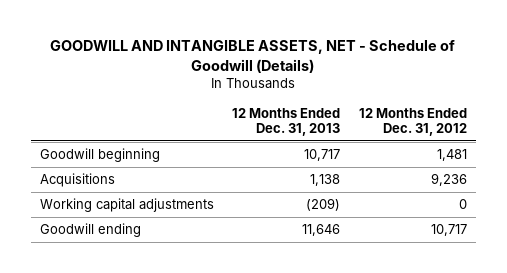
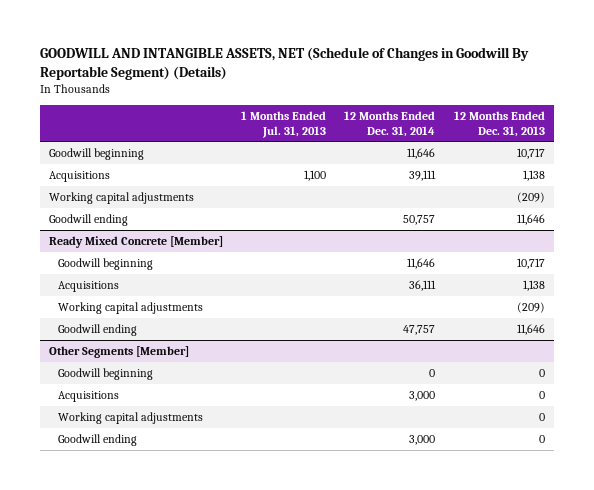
- GOODWILL AND INTANGIBLE ASSETS, NET - Schedule of Goodwill (Details)
+ GOODWILL AND INTANGIBLE ASSETS, NET (Schedule of Changes in Goodwill By Reportable Segment) (Details)
- | 12 Months Ended Dec. 31, 2013 | 12 Months Ended Dec. 31, 2012
+ | 1 Months Ended Jul. 31, 2013 | 12 Months Ended Dec. 31, 2014 | 12 Months Ended Dec. 31, 2013
+ Ready Mixed Concrete [Member]
+ Goodwill beginning | | 11,646 | 10,717
+ Acquisitions | | 36,111 | 1,138
+ Working capital adjustments | | | (209)
+ Goodwill ending | | 47,757 | 11,646
+ Other Segments [Member]
+ Goodwill beginning | | 0 | 0
+ Acquisitions | | 3,000 | 0
+ Working capital adjustments | | | 0
+ Goodwill ending | | 3,000 | 0

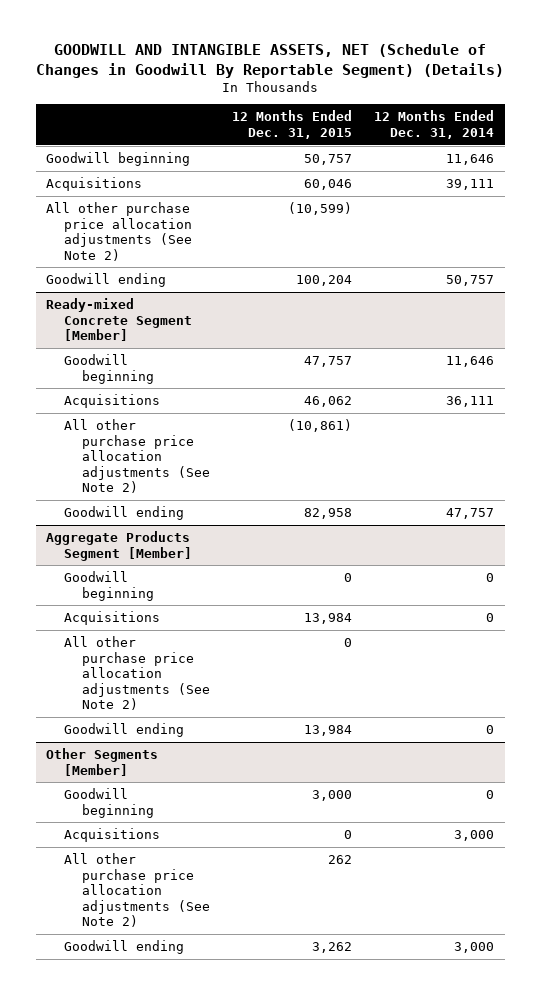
- | 1 Months Ended Jul. 31, 2013 | 12 Months Ended Dec. 31, 2014 | 12 Months Ended Dec. 31, 2013
+ | 12 Months Ended Dec. 31, 2015 | 12 Months Ended Dec. 31, 2014
- Working capital adjustments | | | (209)
+ All other purchase price allocation adjustments (See Note 2) | (10,599) |
- Ready Mixed Concrete [Member]
+ Ready-mixed Concrete Segment [Member]
- Working capital adjustments | | | (209)
+ All other purchase price allocation adjustments (See Note 2) | (10,861) |
+ Aggregate Products Segment [Member]
+ Goodwill beginning | 0 | 0
+ Acquisitions | 13,984 | 0
+ All other purchase price allocation adjustments (See Note 2) | 0 |
+ Goodwill ending | 13,984 | 0
@ Other Segments [Member]
- Working capital adjustments | | | 0
+ All other purchase price allocation adjustments (See Note 2) | 262 |

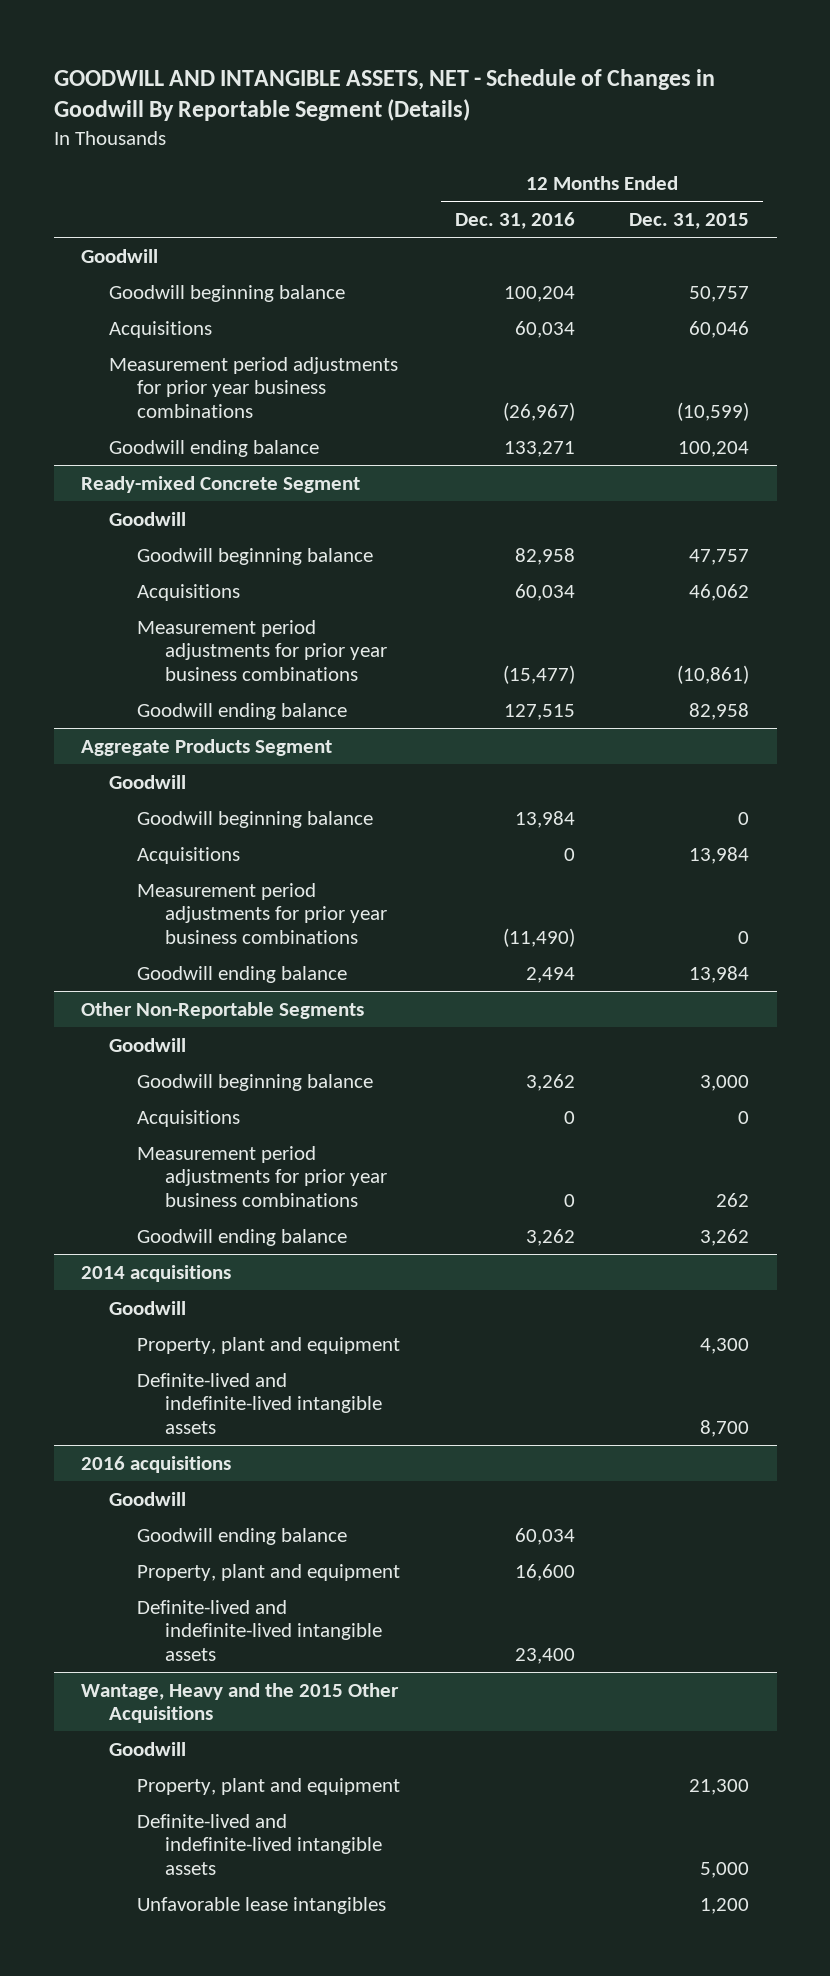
- GOODWILL AND INTANGIBLE ASSETS, NET (Schedule of Changes in Goodwill By Reportable Segment) (Details)
+ GOODWILL AND INTANGIBLE ASSETS, NET - Schedule of Changes in Goodwill By Reportable Segment (Details)
- | 12 Months Ended Dec. 31, 2015 | 12 Months Ended Dec. 31, 2014
+ | 12 Months Ended Dec. 31, 2016 | 12 Months Ended Dec. 31, 2015
- Goodwill beginning | 50,757 | 11,646
+ Goodwill
+ Goodwill beginning balance | 100,204 | 50,757
- All other purchase price allocation adjustments (See Note 2) | (10,599) |
- Goodwill ending | 100,204 | 50,757
- Ready-mixed Concrete Segment [Member]
- Goodwill beginning | 47,757 | 11,646
+ Measurement period adjustments for prior year business combinations | (26,967) | (10,599)
+ Goodwill ending balance | 133,271 | 100,204
+ Ready-mixed Concrete Segment
+ Goodwill
+ Goodwill beginning balance | 82,958 | 47,757
- All other purchase price allocation adjustments (See Note 2) | (10,861) |
- Goodwill ending | 82,958 | 47,757
- Aggregate Products Segment [Member]
- Goodwill beginning | 0 | 0
+ Measurement period adjustments for prior year business combinations | (15,477) | (10,861)
+ Goodwill ending balance | 127,515 | 82,958
+ Aggregate Products Segment
+ Goodwill
+ Goodwill beginning balance | 13,984 | 0
- All other purchase price allocation adjustments (See Note 2) | 0 |
- Goodwill ending | 13,984 | 0
- Other Segments [Member]
- Goodwill beginning | 3,000 | 0
+ Measurement period adjustments for prior year business combinations | (11,490) | 0
+ Goodwill ending balance | 2,494 | 13,984
+ Other Non-Reportable Segments
+ Goodwill
+ Goodwill beginning balance | 3,262 | 3,000
- All other purchase price allocation adjustments (See Note 2) | 262 |
- Goodwill ending | 3,262 | 3,000
+ Measurement period adjustments for prior year business combinations | 0 | 262
+ Goodwill ending balance | 3,262 | 3,262
+ 2014 acquisitions
+ Goodwill
+ Property, plant and equipment | | 4,300
+ Definite-lived and indefinite-lived intangible assets | | 8,700
+ 2016 acquisitions
+ Goodwill
+ Goodwill ending balance | 60,034 |
+ Property, plant and equipment | 16,600 |
+ Definite-lived and indefinite-lived intangible assets | 23,400 |
+ Wantage, Heavy and the 2015 Other Acquisitions
+ Goodwill
+ Property, plant and equipment | | 21,300
+ Definite-lived and indefinite-lived intangible assets | | 5,000
+ Unfavorable lease intangibles | | 1,200

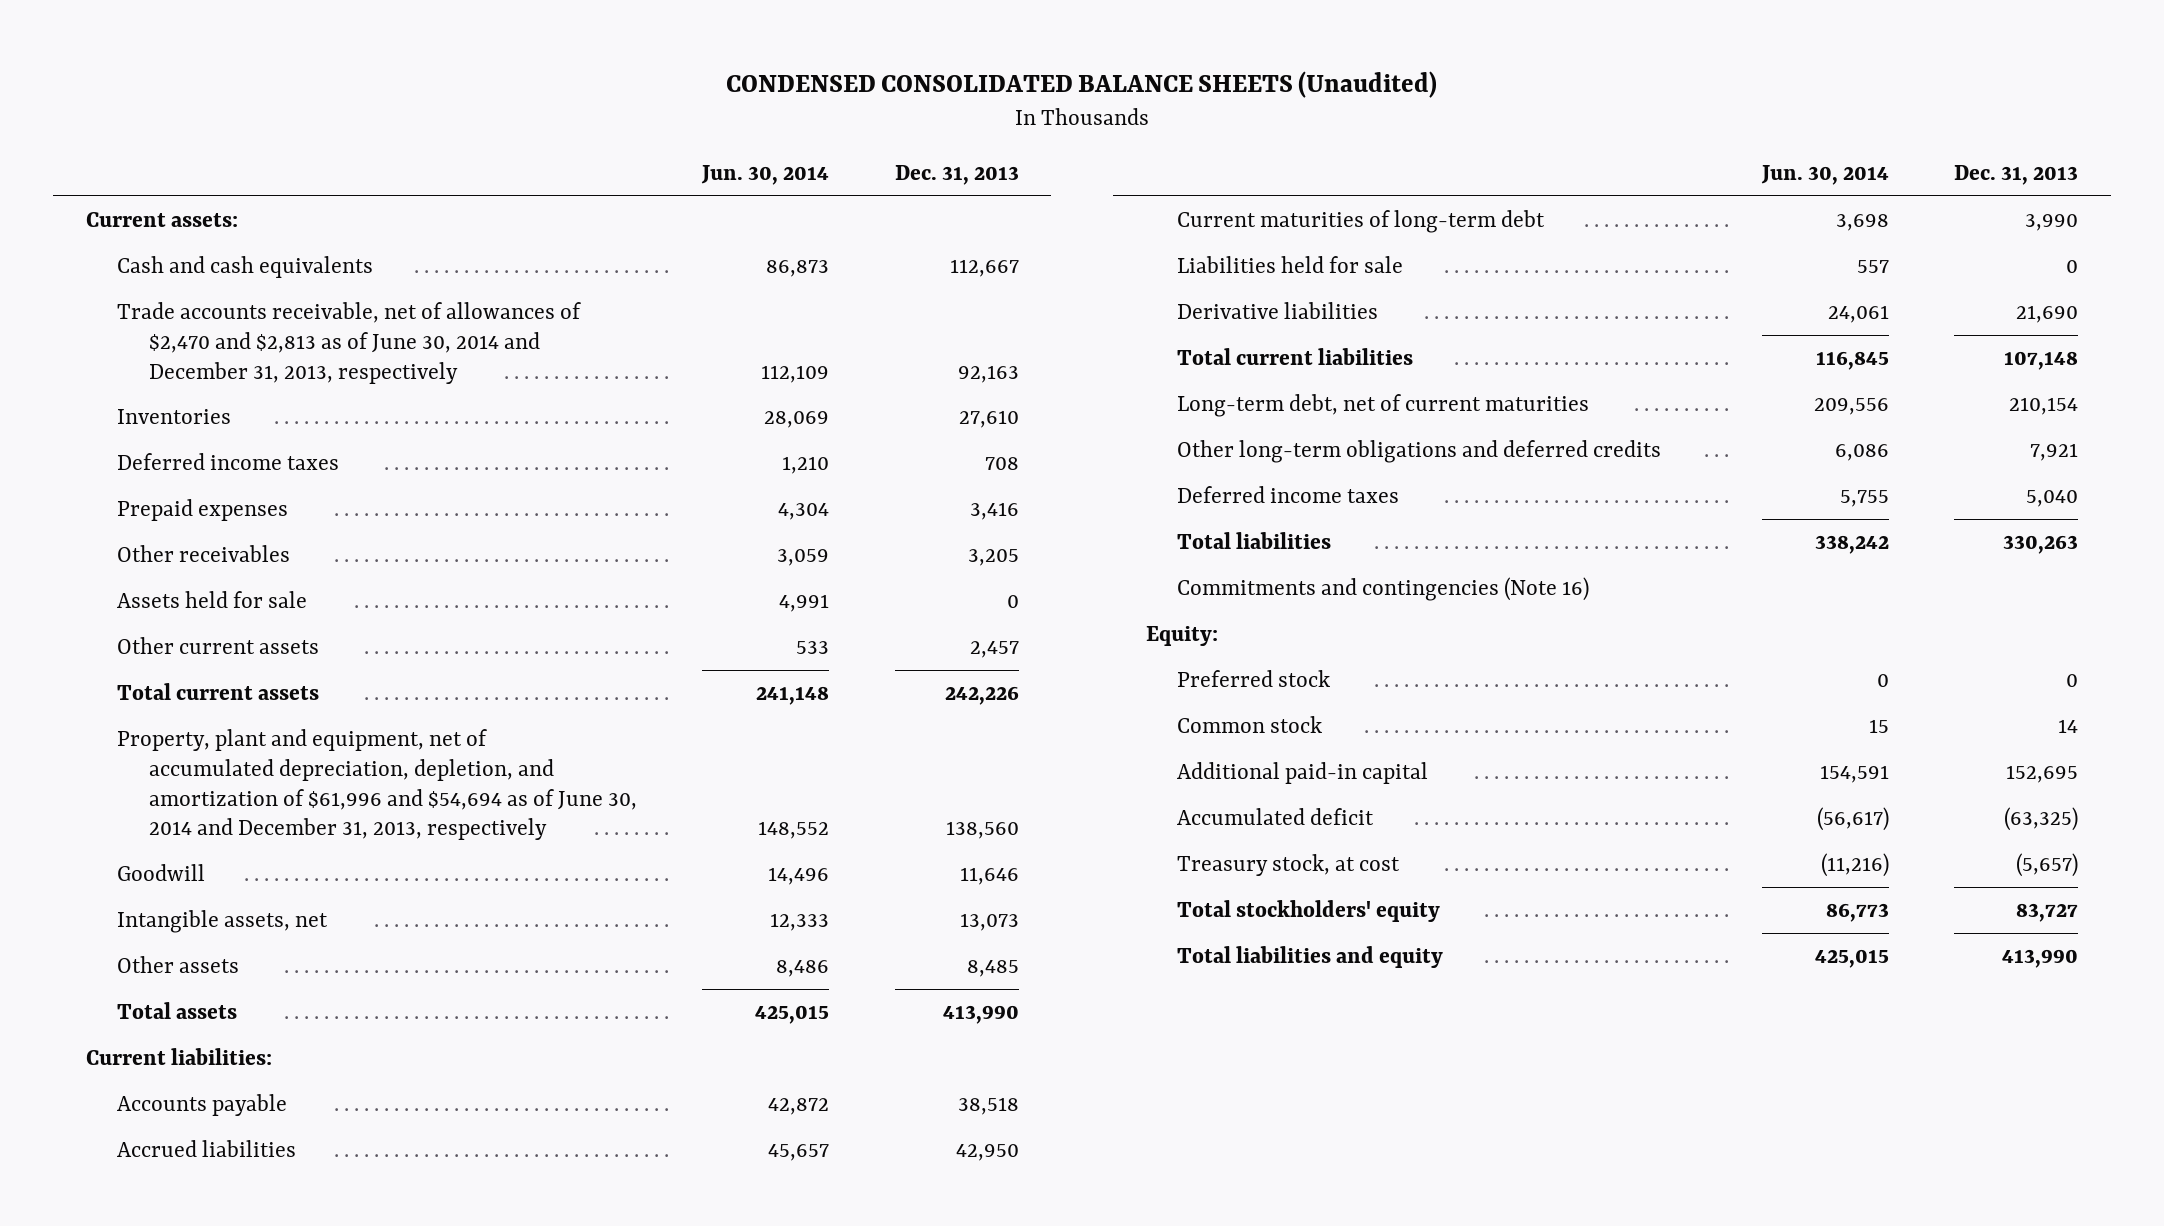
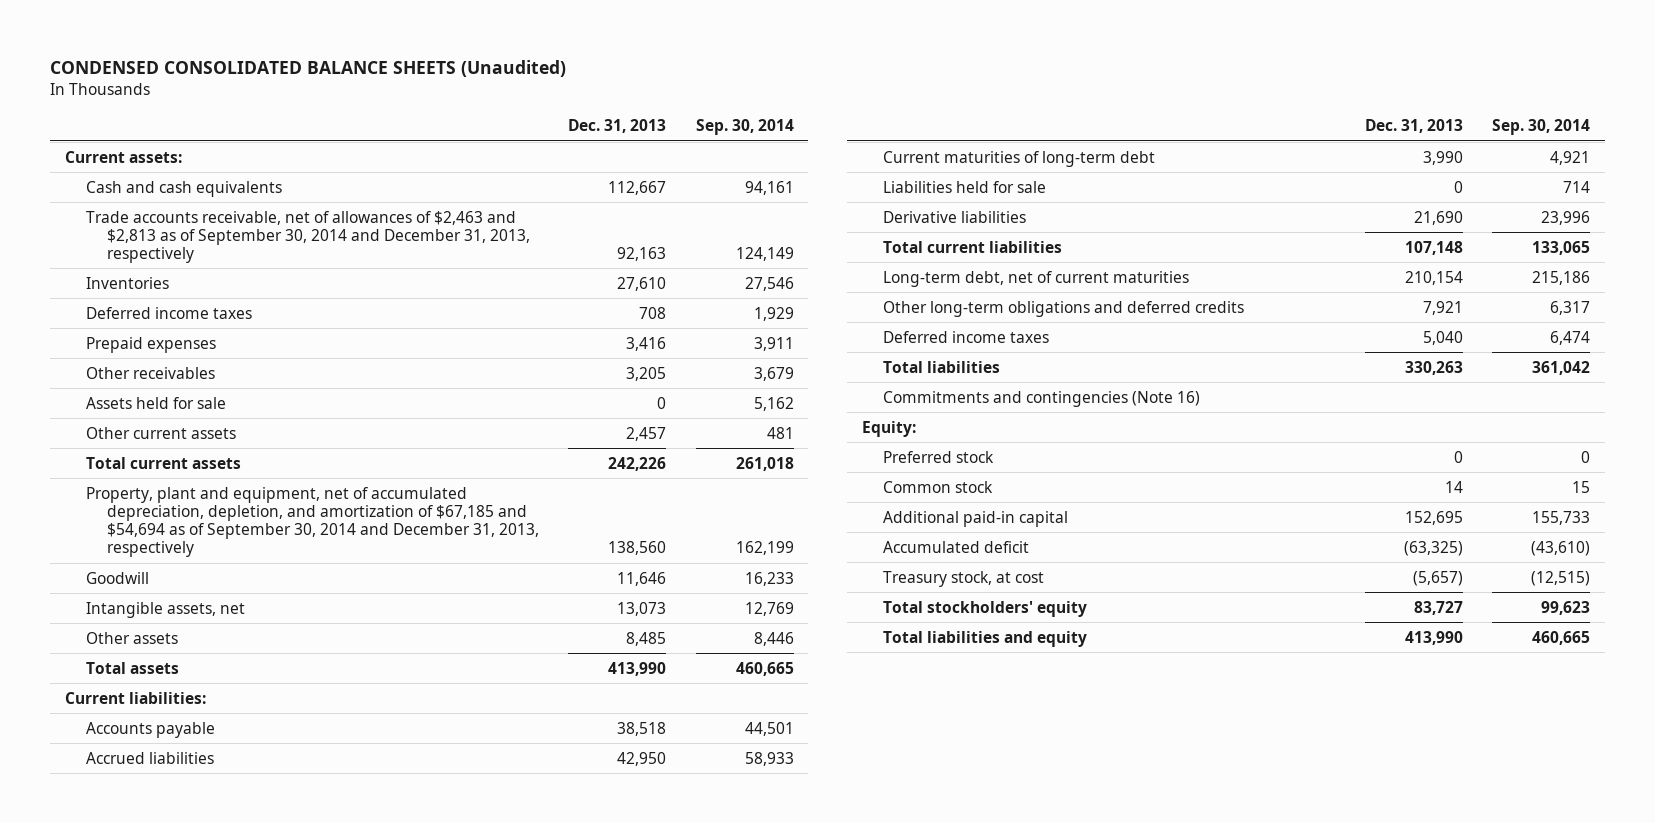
- | Jun. 30, 2014 | Dec. 31, 2013
+ | Dec. 31, 2013 | Sep. 30, 2014
- Trade accounts receivable, net of allowances of $2,470 and $2,813 as of June 30, 2014 and December 31, 2013, respectively | 112,109 | 92,163
+ Trade accounts receivable, net of allowances of $2,463 and $2,813 as of September 30, 2014 and December 31, 2013, respectively | 92,163 | 124,149
- Property, plant and equipment, net of accumulated depreciation, depletion, and amortization of $61,996 and $54,694 as of June 30, 2014 and December 31, 2013, respectively | 148,552 | 138,560
+ Property, plant and equipment, net of accumulated depreciation, depletion, and amortization of $67,185 and $54,694 as of September 30, 2014 and December 31, 2013, respectively | 138,560 | 162,199

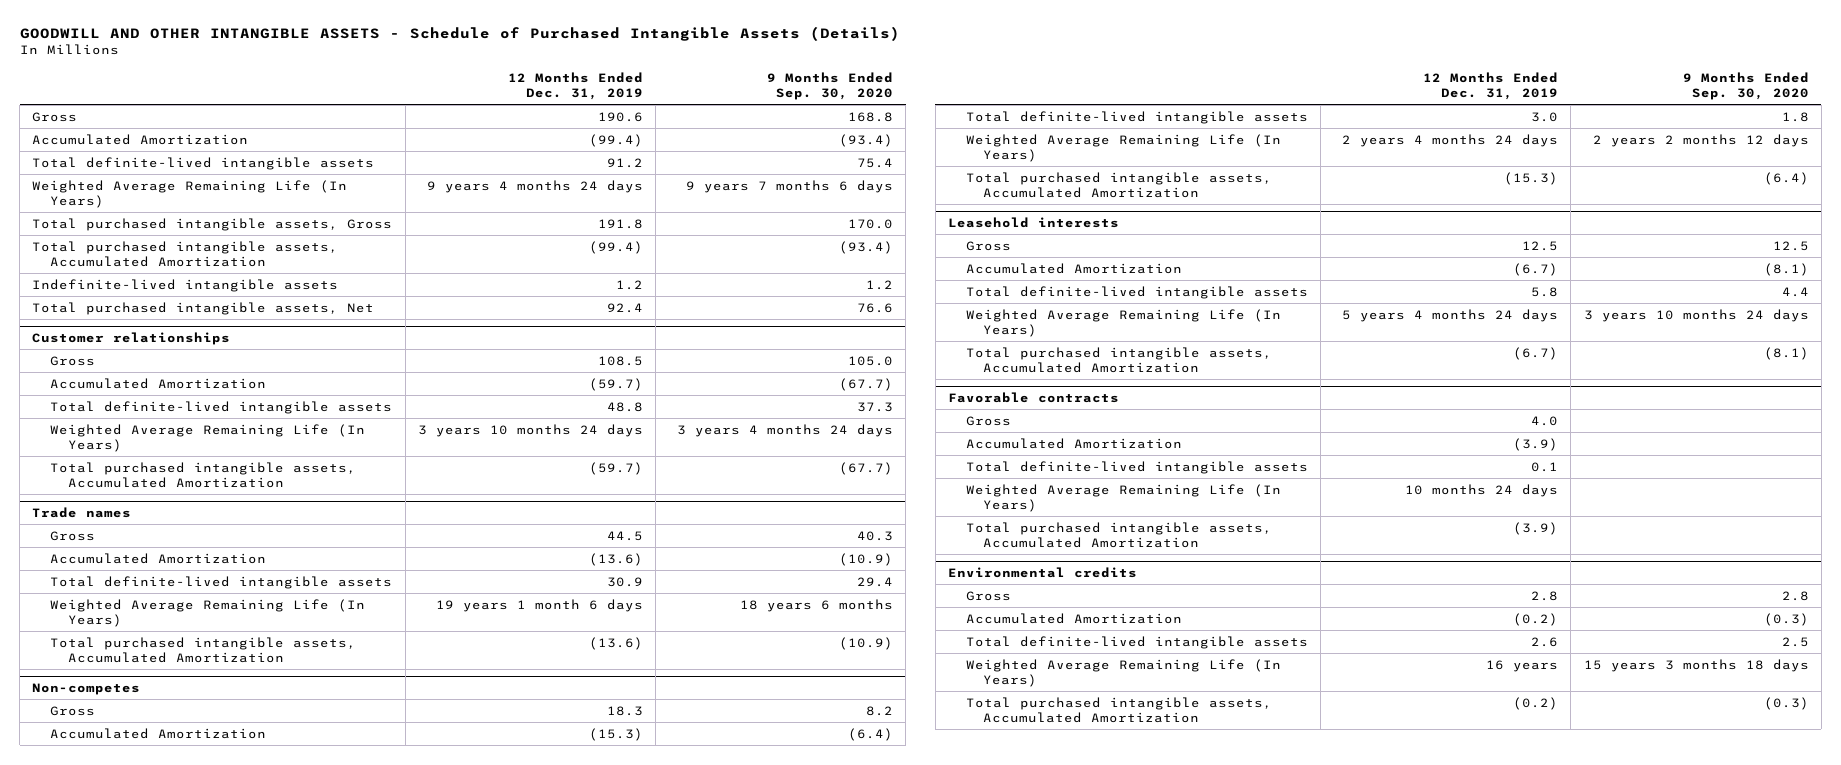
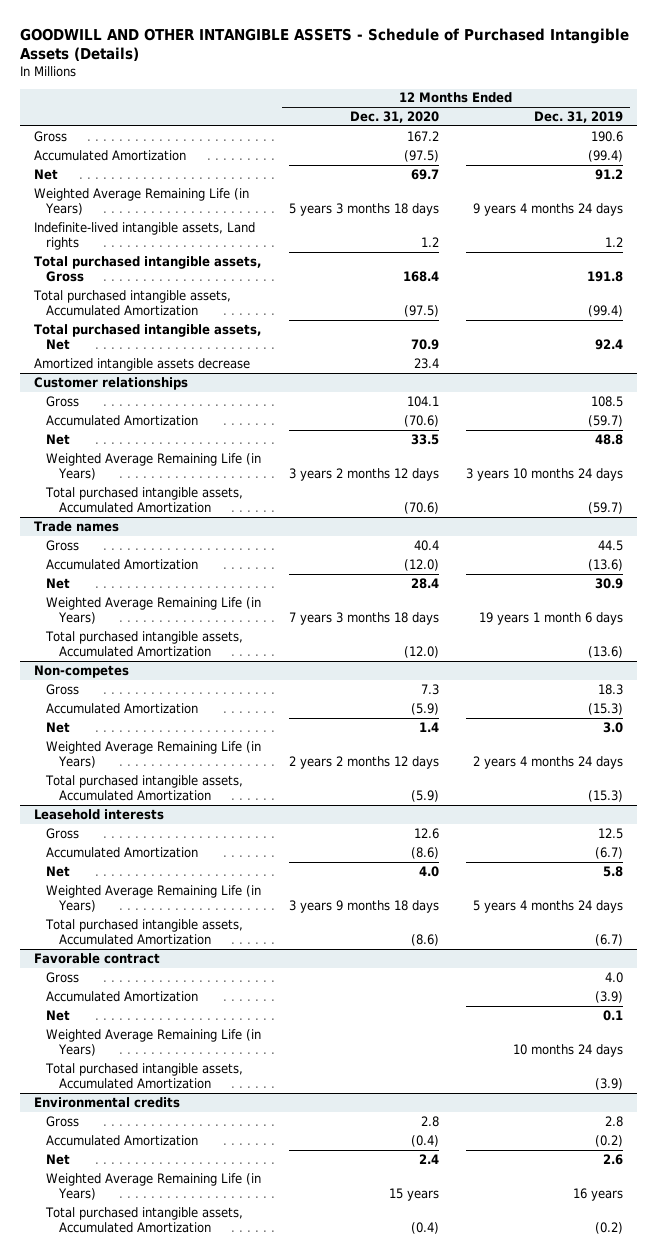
- | 12 Months Ended Dec. 31, 2019 | 9 Months Ended Sep. 30, 2020
+ | 12 Months Ended Dec. 31, 2020 | 12 Months Ended Dec. 31, 2019
- Total definite-lived intangible assets | 91.2 | 75.4
- Weighted Average Remaining Life (In Years) | 9 years 4 months 24 days | 9 years 7 months 6 days
+ Net | 69.7 | 91.2
+ Weighted Average Remaining Life (in Years) | 5 years 3 months 18 days | 9 years 4 months 24 days
+ Indefinite-lived intangible assets, Land rights | 1.2 | 1.2
- Indefinite-lived intangible assets | 1.2 | 1.2
+ Amortized intangible assets decrease | 23.4 |
@ Customer relationships
- Total definite-lived intangible assets | 48.8 | 37.3
- Weighted Average Remaining Life (In Years) | 3 years 10 months 24 days | 3 years 4 months 24 days
+ Net | 33.5 | 48.8
+ Weighted Average Remaining Life (in Years) | 3 years 2 months 12 days | 3 years 10 months 24 days
@ Trade names
- Total definite-lived intangible assets | 30.9 | 29.4
- Weighted Average Remaining Life (In Years) | 19 years 1 month 6 days | 18 years 6 months
+ Net | 28.4 | 30.9
+ Weighted Average Remaining Life (in Years) | 7 years 3 months 18 days | 19 years 1 month 6 days
@ Non-competes
- Total definite-lived intangible assets | 3.0 | 1.8
- Weighted Average Remaining Life (In Years) | 2 years 4 months 24 days | 2 years 2 months 12 days
+ Net | 1.4 | 3.0
+ Weighted Average Remaining Life (in Years) | 2 years 2 months 12 days | 2 years 4 months 24 days
@ Leasehold interests
- Total definite-lived intangible assets | 5.8 | 4.4
- Weighted Average Remaining Life (In Years) | 5 years 4 months 24 days | 3 years 10 months 24 days
+ Net | 4.0 | 5.8
+ Weighted Average Remaining Life (in Years) | 3 years 9 months 18 days | 5 years 4 months 24 days
- Favorable contracts
+ Favorable contract
- Total definite-lived intangible assets | 0.1 |
- Weighted Average Remaining Life (In Years) | 10 months 24 days |
+ Net | | 0.1
+ Weighted Average Remaining Life (in Years) | | 10 months 24 days
@ Environmental credits
- Total definite-lived intangible assets | 2.6 | 2.5
- Weighted Average Remaining Life (In Years) | 16 years | 15 years 3 months 18 days
+ Net | 2.4 | 2.6
+ Weighted Average Remaining Life (in Years) | 15 years | 16 years

